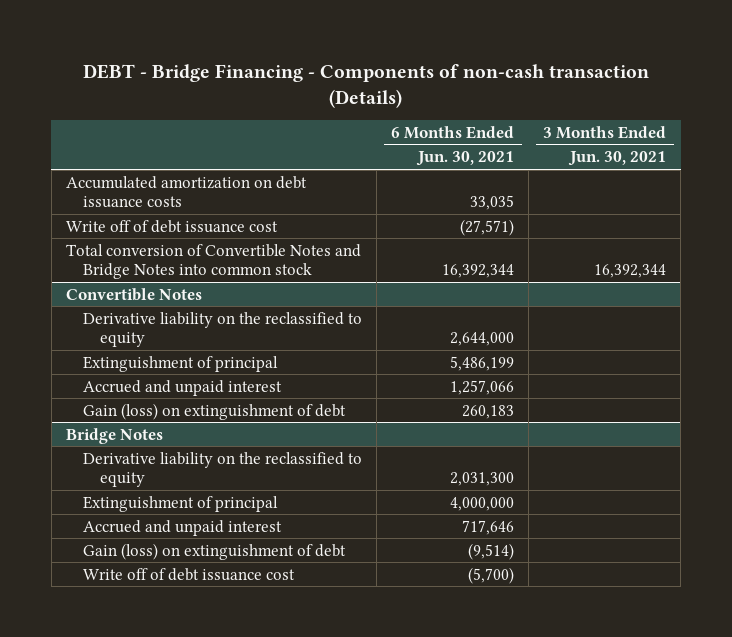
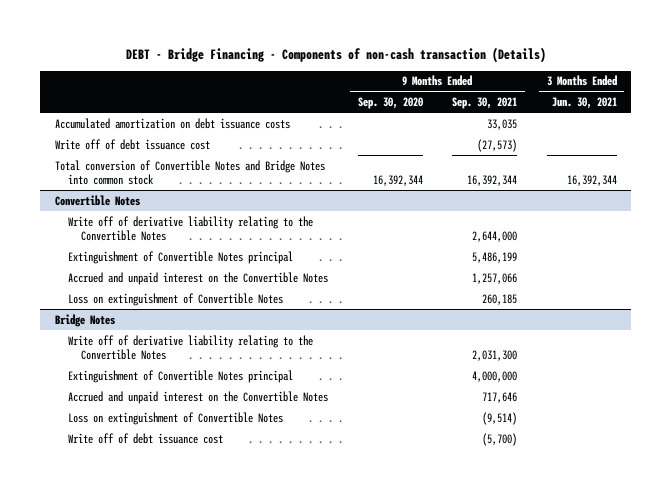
- | 6 Months Ended Jun. 30, 2021 | 3 Months Ended Jun. 30, 2021
+ | 9 Months Ended Sep. 30, 2020 | 9 Months Ended Sep. 30, 2021 | 3 Months Ended Jun. 30, 2021
@ Convertible Notes
- Derivative liability on the reclassified to equity | 2,644,000 |
- Extinguishment of principal | 5,486,199 |
- Accrued and unpaid interest | 1,257,066 |
- Gain (loss) on extinguishment of debt | 260,183 |
+ Write off of derivative liability relating to the Convertible Notes | | 2,644,000 |
+ Extinguishment of Convertible Notes principal | | 5,486,199 |
+ Accrued and unpaid interest on the Convertible Notes | | 1,257,066 |
+ Loss on extinguishment of Convertible Notes | | 260,185 |
@ Bridge Notes
- Derivative liability on the reclassified to equity | 2,031,300 |
- Extinguishment of principal | 4,000,000 |
- Accrued and unpaid interest | 717,646 |
- Gain (loss) on extinguishment of debt | (9,514) |
+ Write off of derivative liability relating to the Convertible Notes | | 2,031,300 |
+ Extinguishment of Convertible Notes principal | | 4,000,000 |
+ Accrued and unpaid interest on the Convertible Notes | | 717,646 |
+ Loss on extinguishment of Convertible Notes | | (9,514) |

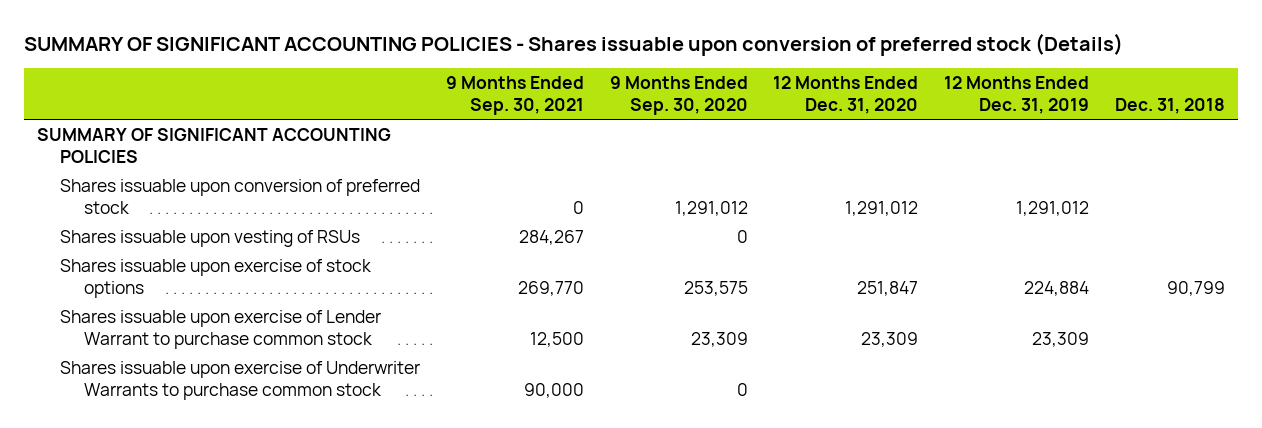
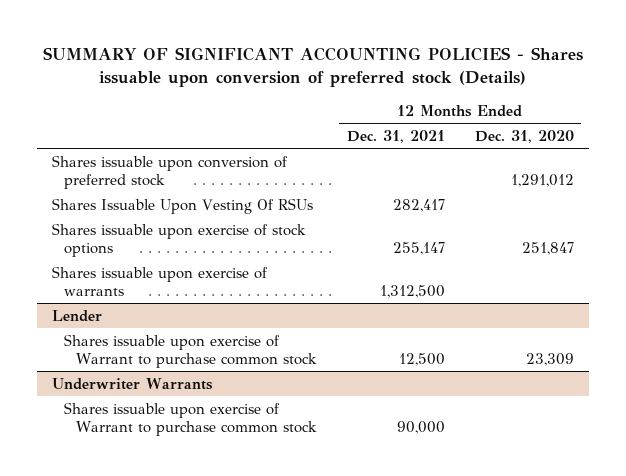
- | 9 Months Ended Sep. 30, 2021 | 9 Months Ended Sep. 30, 2020 | 12 Months Ended Dec. 31, 2020 | 12 Months Ended Dec. 31, 2019 | Dec. 31, 2018
+ | 12 Months Ended Dec. 31, 2021 | 12 Months Ended Dec. 31, 2020
- SUMMARY OF SIGNIFICANT ACCOUNTING POLICIES
- Shares issuable upon vesting of RSUs | 284,267 | 0 | | |
+ Shares Issuable Upon Vesting Of RSUs | 282,417 |
- Shares issuable upon exercise of Lender Warrant to purchase common stock | 12,500 | 23,309 | 23,309 | 23,309 |
- Shares issuable upon exercise of Underwriter Warrants to purchase common stock | 90,000 | 0 | | |
+ Shares issuable upon exercise of warrants | 1,312,500 |
+ Lender
+ Shares issuable upon exercise of Warrant to purchase common stock | 12,500 | 23,309
+ Underwriter Warrants
+ Shares issuable upon exercise of Warrant to purchase common stock | 90,000 |

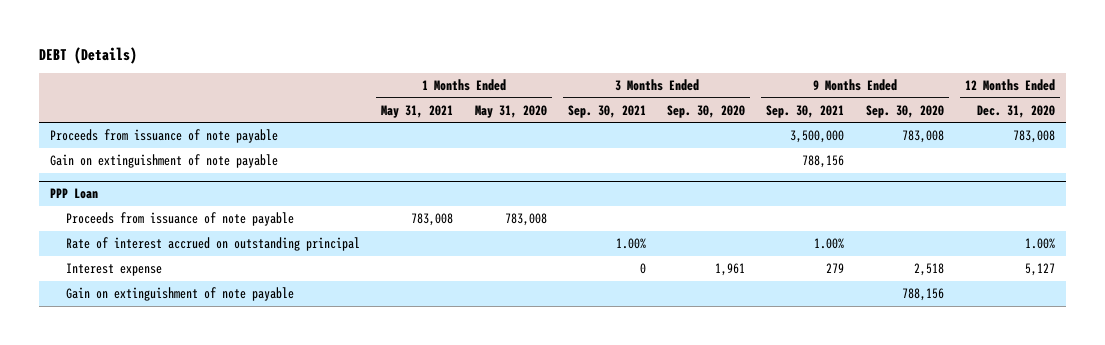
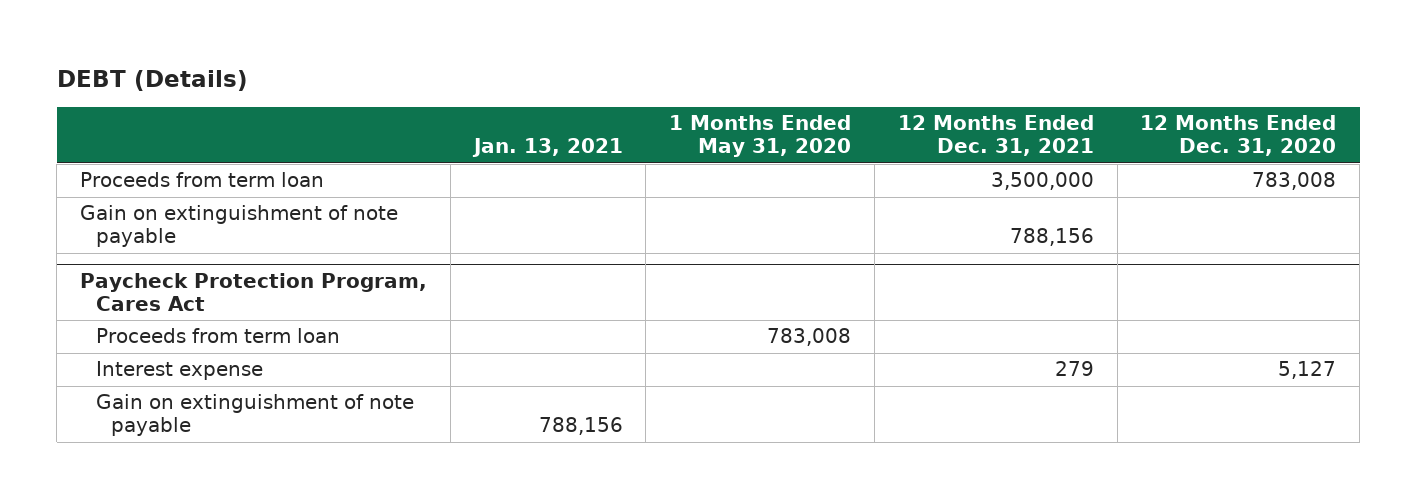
- | 1 Months Ended May 31, 2021 | 1 Months Ended May 31, 2020 | 3 Months Ended Sep. 30, 2021 | 3 Months Ended Sep. 30, 2020 | 9 Months Ended Sep. 30, 2021 | 9 Months Ended Sep. 30, 2020 | 12 Months Ended Dec. 31, 2020
+ | Jan. 13, 2021 | 1 Months Ended May 31, 2020 | 12 Months Ended Dec. 31, 2021 | 12 Months Ended Dec. 31, 2020
- Proceeds from issuance of note payable | | | | | 3,500,000 | 783,008 | 783,008
+ Proceeds from term loan | | | 3,500,000 | 783,008
- PPP Loan
- Proceeds from issuance of note payable | 783,008 | 783,008 | | | | |
- Rate of interest accrued on outstanding principal | | | 1.00% | | 1.00% | | 1.00%
+ Paycheck Protection Program, Cares Act
+ Proceeds from term loan | | 783,008 | |

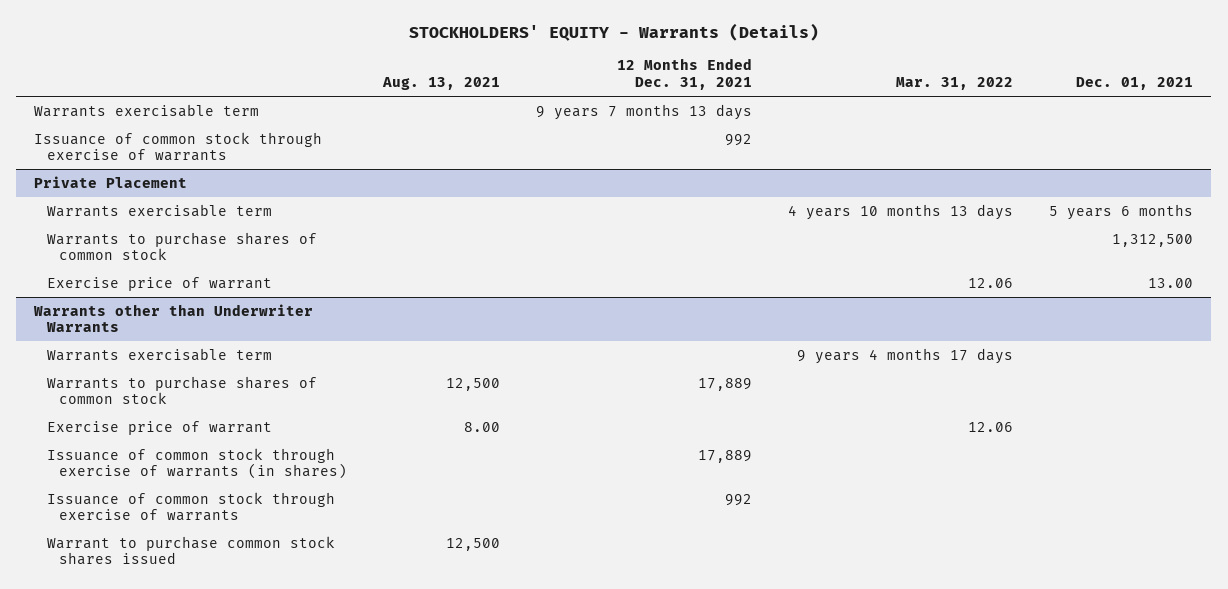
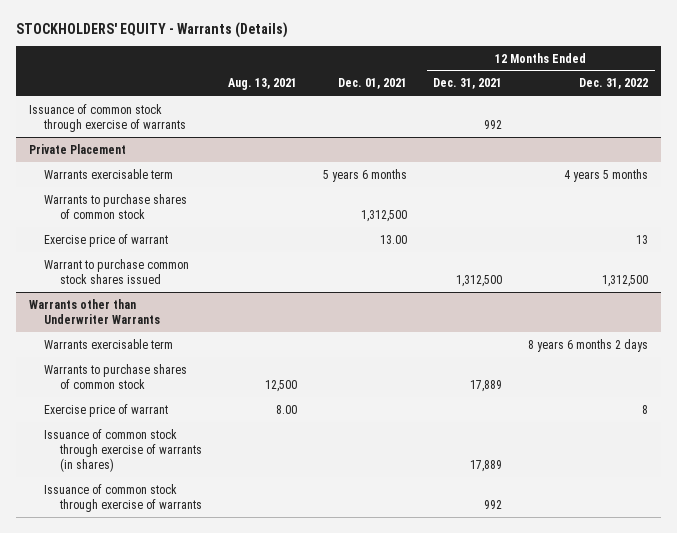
- | Aug. 13, 2021 | 12 Months Ended Dec. 31, 2021 | Mar. 31, 2022 | Dec. 01, 2021
+ | Aug. 13, 2021 | Dec. 01, 2021 | 12 Months Ended Dec. 31, 2021 | 12 Months Ended Dec. 31, 2022
- Warrants exercisable term | | 9 years 7 months 13 days | |
@ Private Placement
+ Warrant to purchase common stock shares issued | | | 1,312,500 | 1,312,500
@ Warrants other than Underwriter Warrants
- Warrant to purchase common stock shares issued | 12,500 | | |

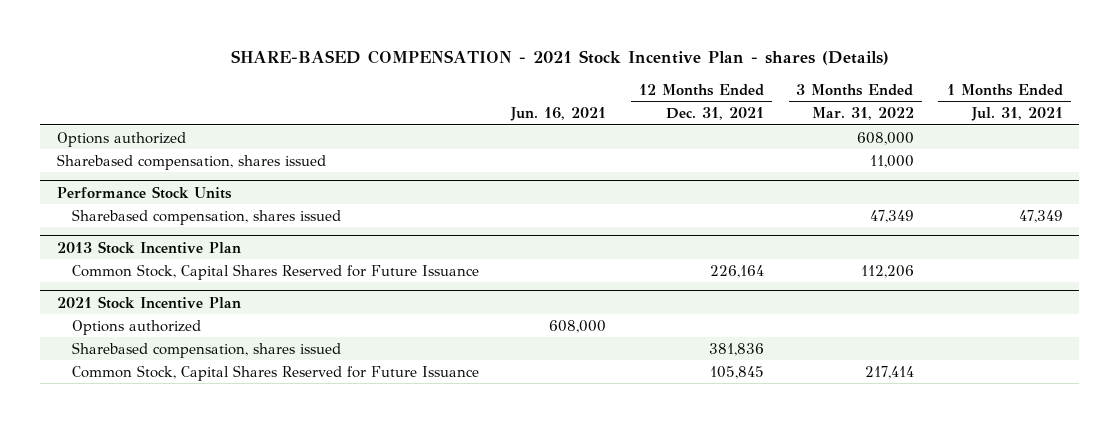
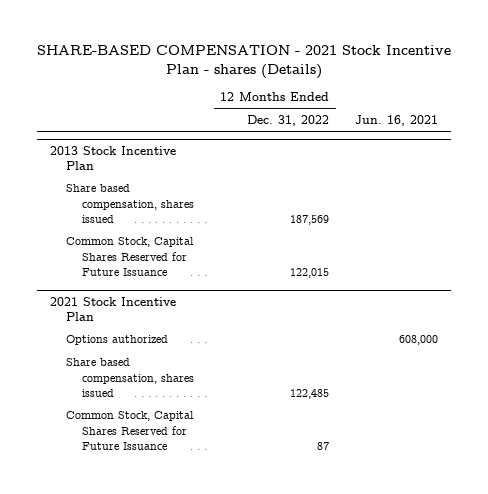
- | Jun. 16, 2021 | 12 Months Ended Dec. 31, 2021 | 3 Months Ended Mar. 31, 2022 | 1 Months Ended Jul. 31, 2021
+ | 12 Months Ended Dec. 31, 2022 | Jun. 16, 2021
- Options authorized | | | 608,000 |
- Sharebased compensation, shares issued | | | 11,000 |
- Performance Stock Units
- Sharebased compensation, shares issued | | | 47,349 | 47,349
@ 2013 Stock Incentive Plan
+ Share based compensation, shares issued | 187,569 |
@ 2021 Stock Incentive Plan
- Sharebased compensation, shares issued | | 381,836 | |
+ Share based compensation, shares issued | 122,485 |

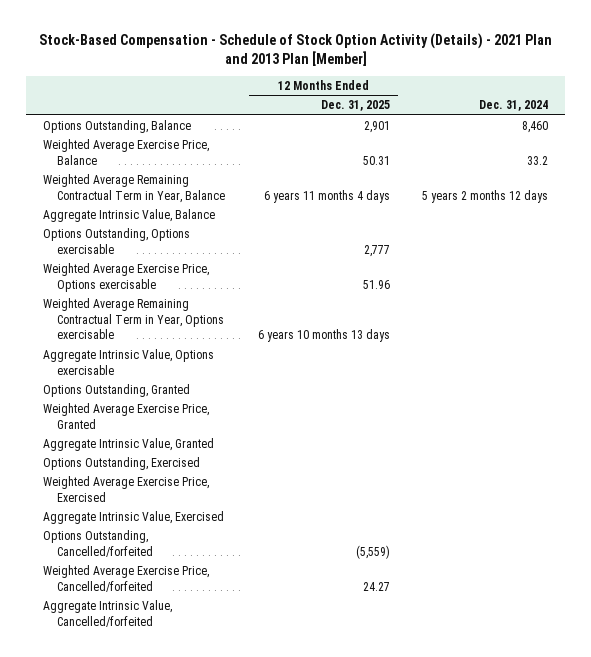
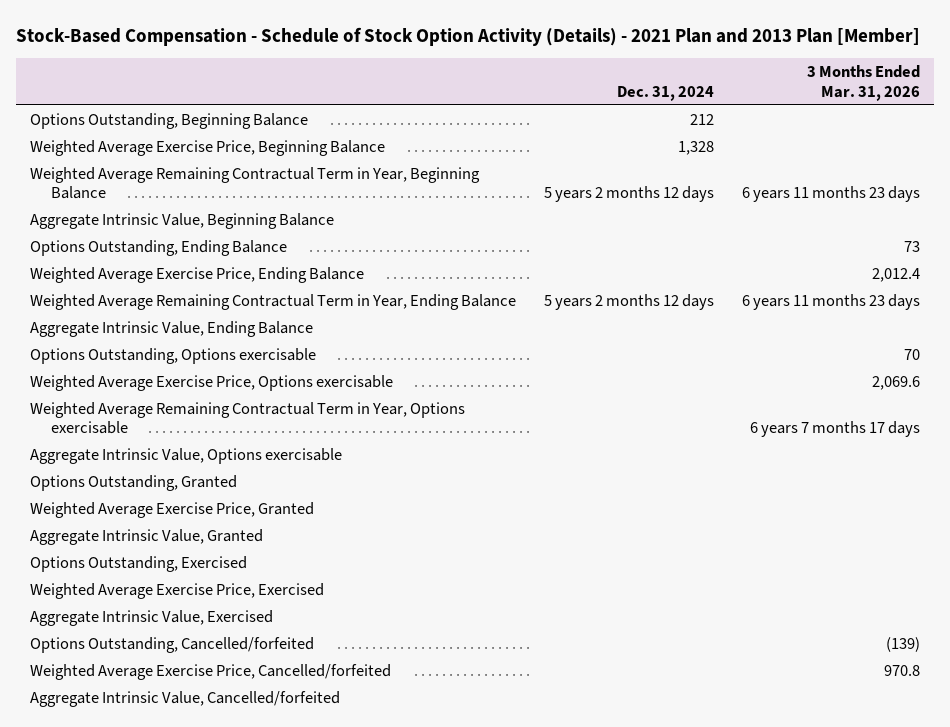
- | 12 Months Ended Dec. 31, 2025 | Dec. 31, 2024
+ | Dec. 31, 2024 | 3 Months Ended Mar. 31, 2026
- Options Outstanding, Balance | 2,901 | 8,460
- Weighted Average Exercise Price, Balance | 50.31 | 33.2
- Weighted Average Remaining Contractual Term in Year, Balance | 6 years 11 months 4 days | 5 years 2 months 12 days
- Aggregate Intrinsic Value, Balance
+ Options Outstanding, Beginning Balance | 212 |
+ Weighted Average Exercise Price, Beginning Balance | 1,328 |
+ Weighted Average Remaining Contractual Term in Year, Beginning Balance | 5 years 2 months 12 days | 6 years 11 months 23 days
+ Aggregate Intrinsic Value, Beginning Balance
+ Options Outstanding, Ending Balance | | 73
+ Weighted Average Exercise Price, Ending Balance | | 2,012.4
+ Weighted Average Remaining Contractual Term in Year, Ending Balance | 5 years 2 months 12 days | 6 years 11 months 23 days
+ Aggregate Intrinsic Value, Ending Balance

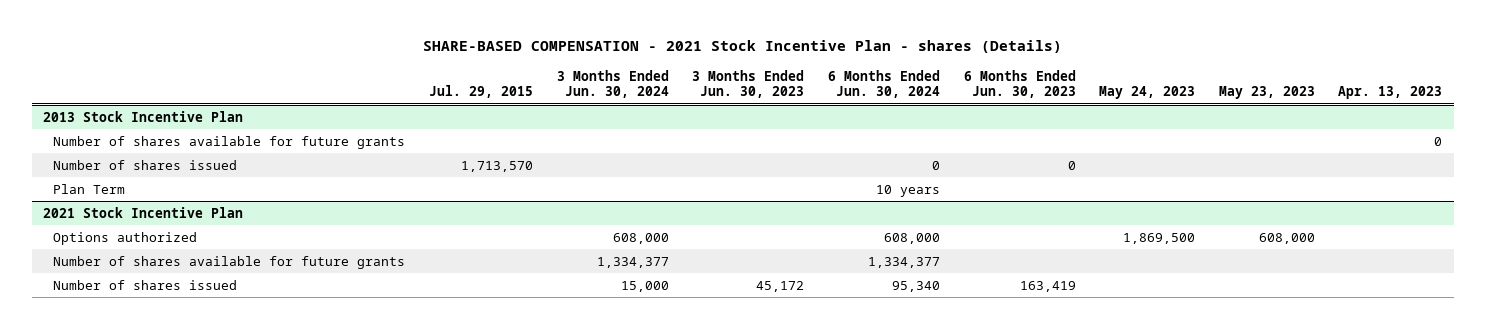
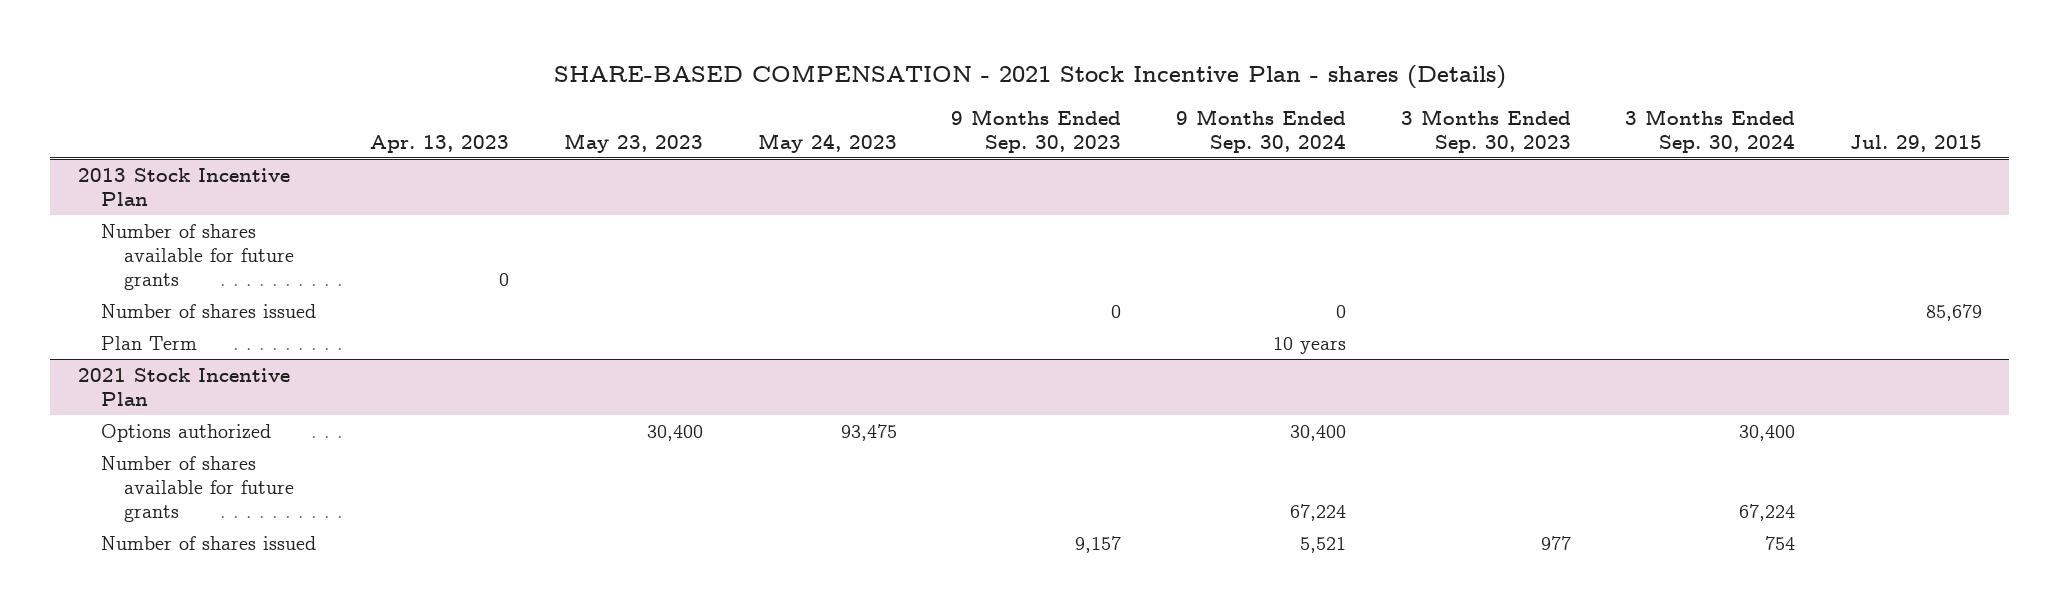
- | Jul. 29, 2015 | 3 Months Ended Jun. 30, 2024 | 3 Months Ended Jun. 30, 2023 | 6 Months Ended Jun. 30, 2024 | 6 Months Ended Jun. 30, 2023 | May 24, 2023 | May 23, 2023 | Apr. 13, 2023
+ | Apr. 13, 2023 | May 23, 2023 | May 24, 2023 | 9 Months Ended Sep. 30, 2023 | 9 Months Ended Sep. 30, 2024 | 3 Months Ended Sep. 30, 2023 | 3 Months Ended Sep. 30, 2024 | Jul. 29, 2015
@ 2013 Stock Incentive Plan
- Number of shares issued | 1,713,570 | | | 0 | 0 | | |
+ Number of shares issued | | | | 0 | 0 | | | 85,679
@ 2021 Stock Incentive Plan
- Options authorized | | 608,000 | | 608,000 | | 1,869,500 | 608,000 |
+ Options authorized | | 30,400 | 93,475 | | 30,400 | | 30,400 |

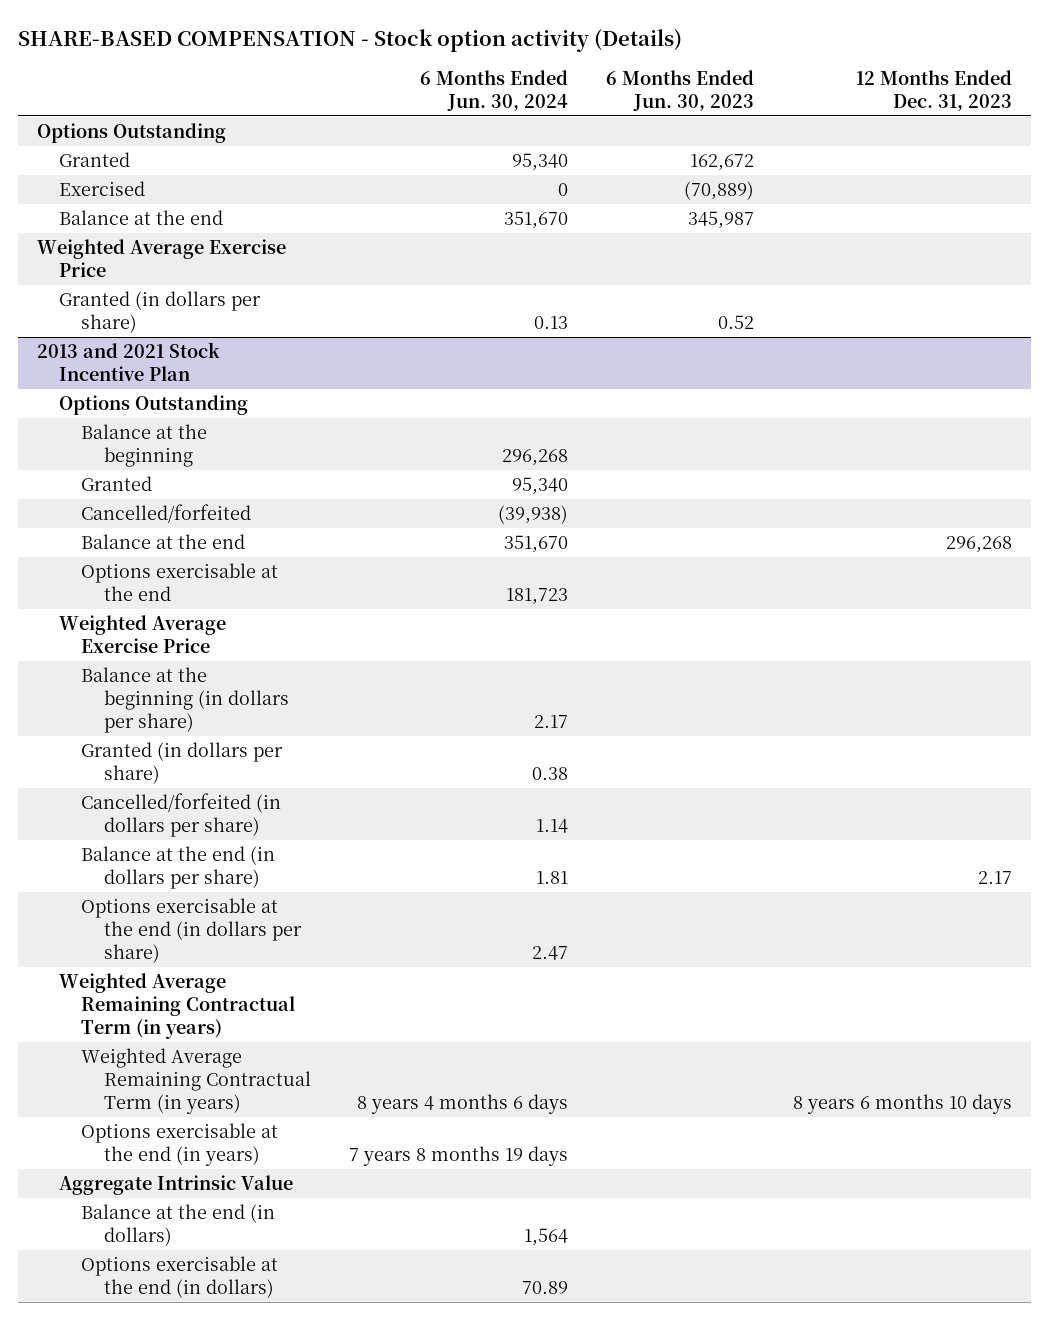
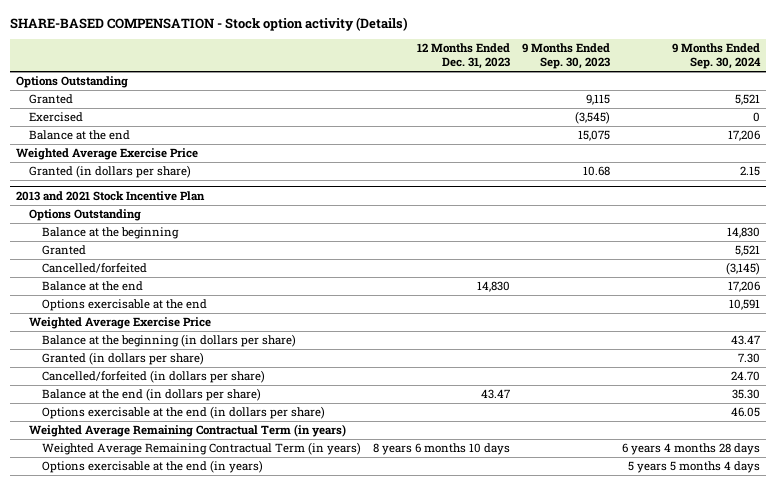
- | 6 Months Ended Jun. 30, 2024 | 6 Months Ended Jun. 30, 2023 | 12 Months Ended Dec. 31, 2023
+ | 12 Months Ended Dec. 31, 2023 | 9 Months Ended Sep. 30, 2023 | 9 Months Ended Sep. 30, 2024
@ 2013 and 2021 Stock Incentive Plan
- Balance at the end | 351,670 | | 296,268
+ Balance at the end | 14,830 | | 17,206
- Balance at the end (in dollars per share) | 1.81 | | 2.17
+ Balance at the end (in dollars per share) | 43.47 | | 35.30
- Aggregate Intrinsic Value
- Balance at the end (in dollars) | 1,564 | |
- Options exercisable at the end (in dollars) | 70.89 | |

